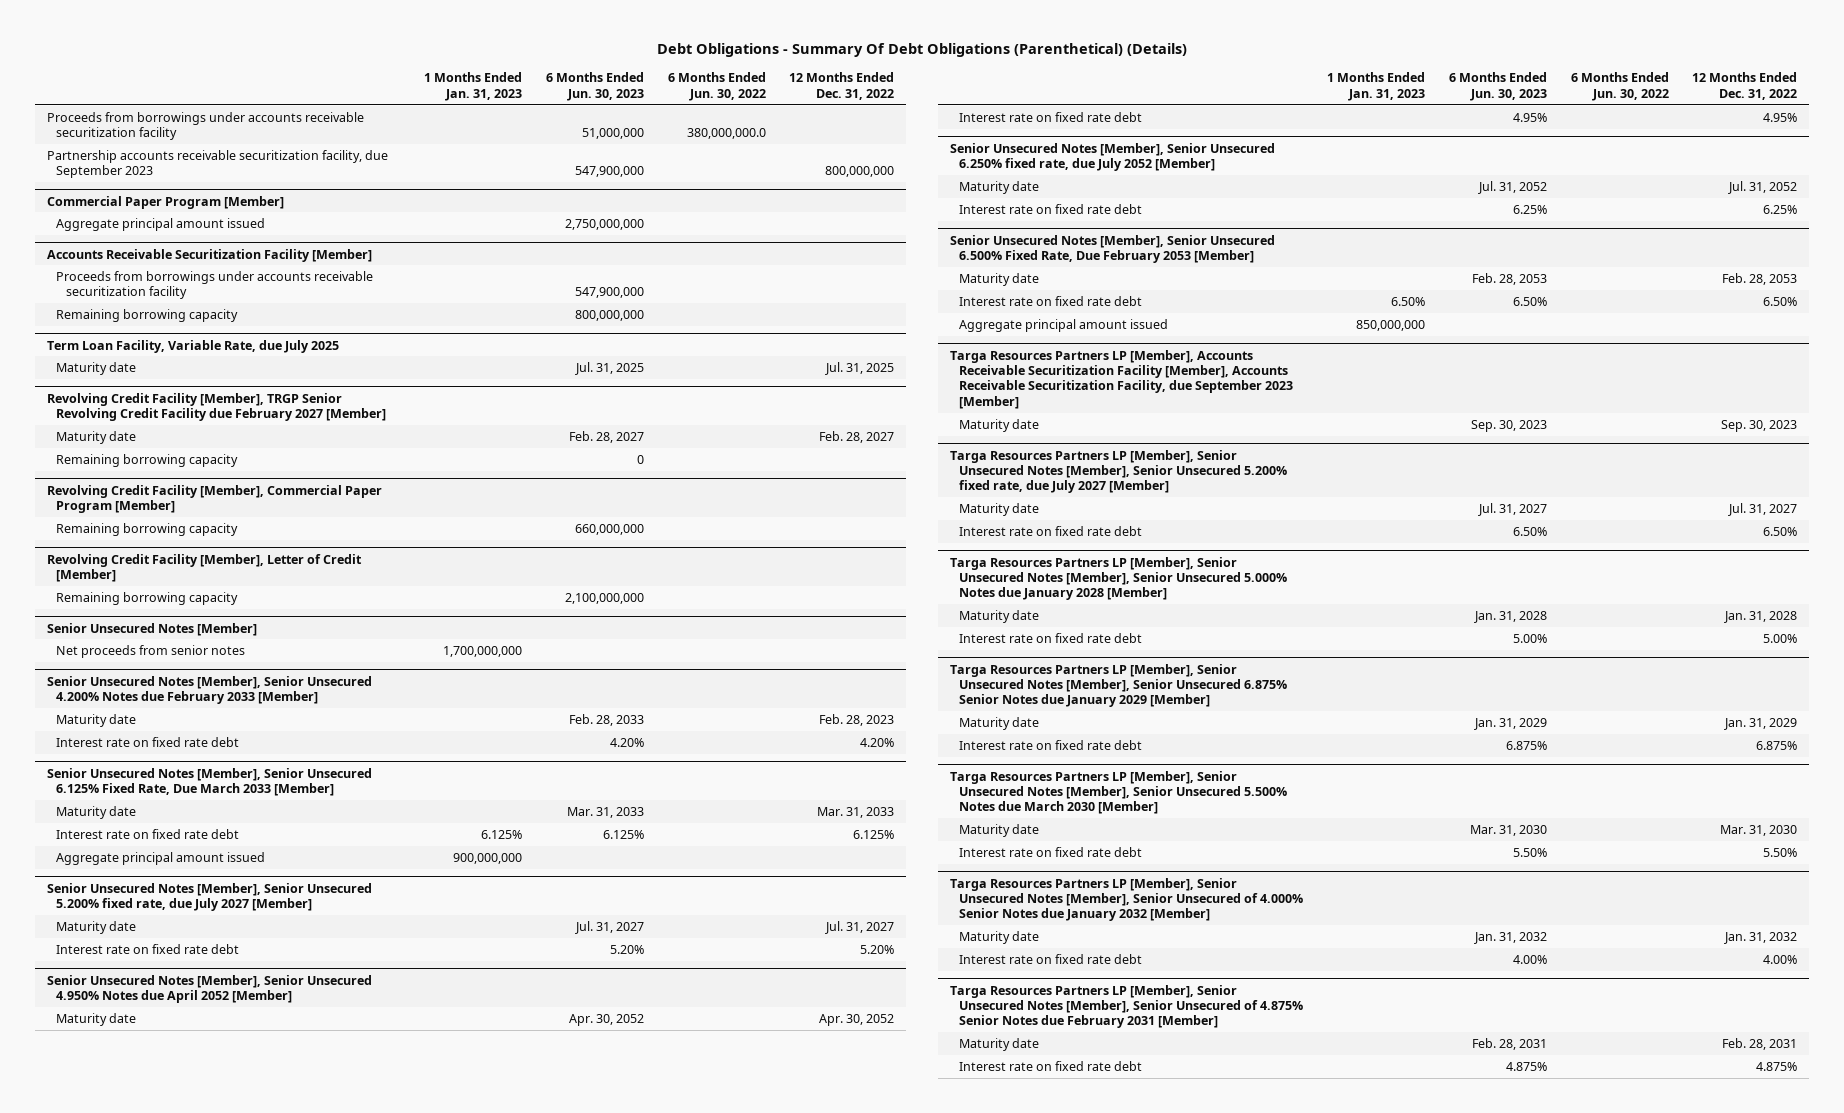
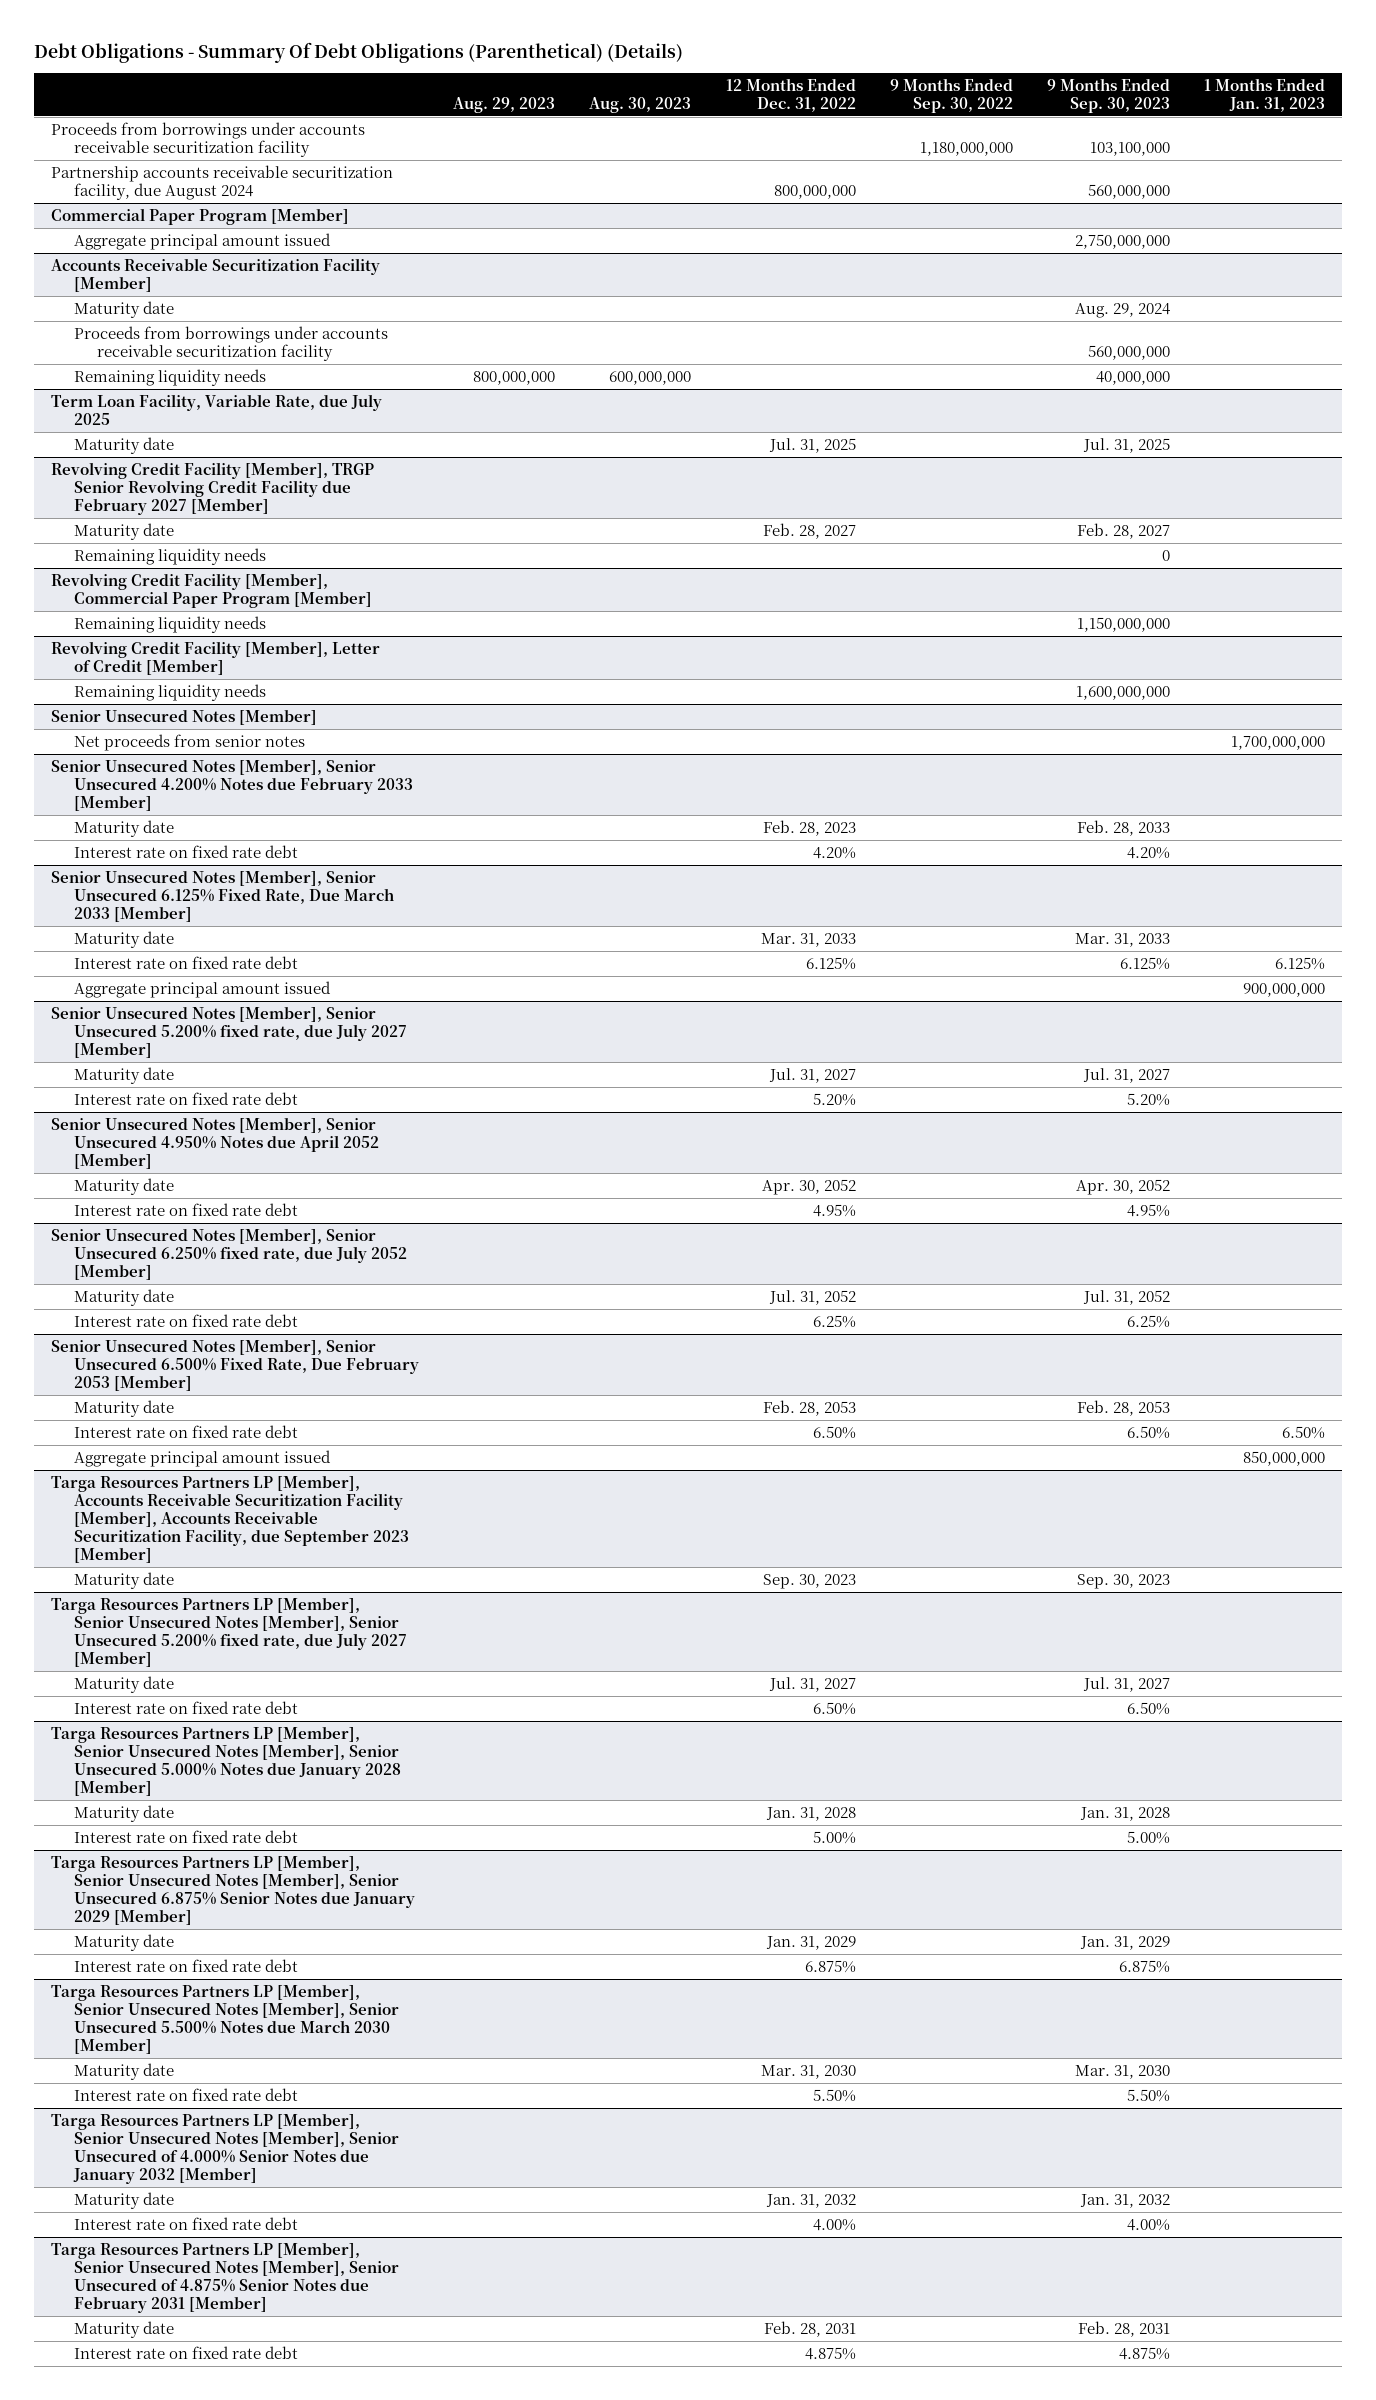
- | 1 Months Ended Jan. 31, 2023 | 6 Months Ended Jun. 30, 2023 | 6 Months Ended Jun. 30, 2022 | 12 Months Ended Dec. 31, 2022
+ | Aug. 29, 2023 | Aug. 30, 2023 | 12 Months Ended Dec. 31, 2022 | 9 Months Ended Sep. 30, 2022 | 9 Months Ended Sep. 30, 2023 | 1 Months Ended Jan. 31, 2023
- Partnership accounts receivable securitization facility, due September 2023 | | 547,900,000 | | 800,000,000
+ Partnership accounts receivable securitization facility, due August 2024 | | | 800,000,000 | | 560,000,000 |
@ Accounts Receivable Securitization Facility [Member]
+ Maturity date | | | | | Aug. 29, 2024 |
- Remaining borrowing capacity | | 800,000,000 | |
+ Remaining liquidity needs | 800,000,000 | 600,000,000 | | | 40,000,000 |
@ Revolving Credit Facility [Member], TRGP Senior Revolving Credit Facility due February 2027 [Member]
- Remaining borrowing capacity | | 0 | |
+ Remaining liquidity needs | | | | | 0 |
@ Revolving Credit Facility [Member], Commercial Paper Program [Member]
- Remaining borrowing capacity | | 660,000,000 | |
+ Remaining liquidity needs | | | | | 1,150,000,000 |
@ Revolving Credit Facility [Member], Letter of Credit [Member]
- Remaining borrowing capacity | | 2,100,000,000 | |
+ Remaining liquidity needs | | | | | 1,600,000,000 |

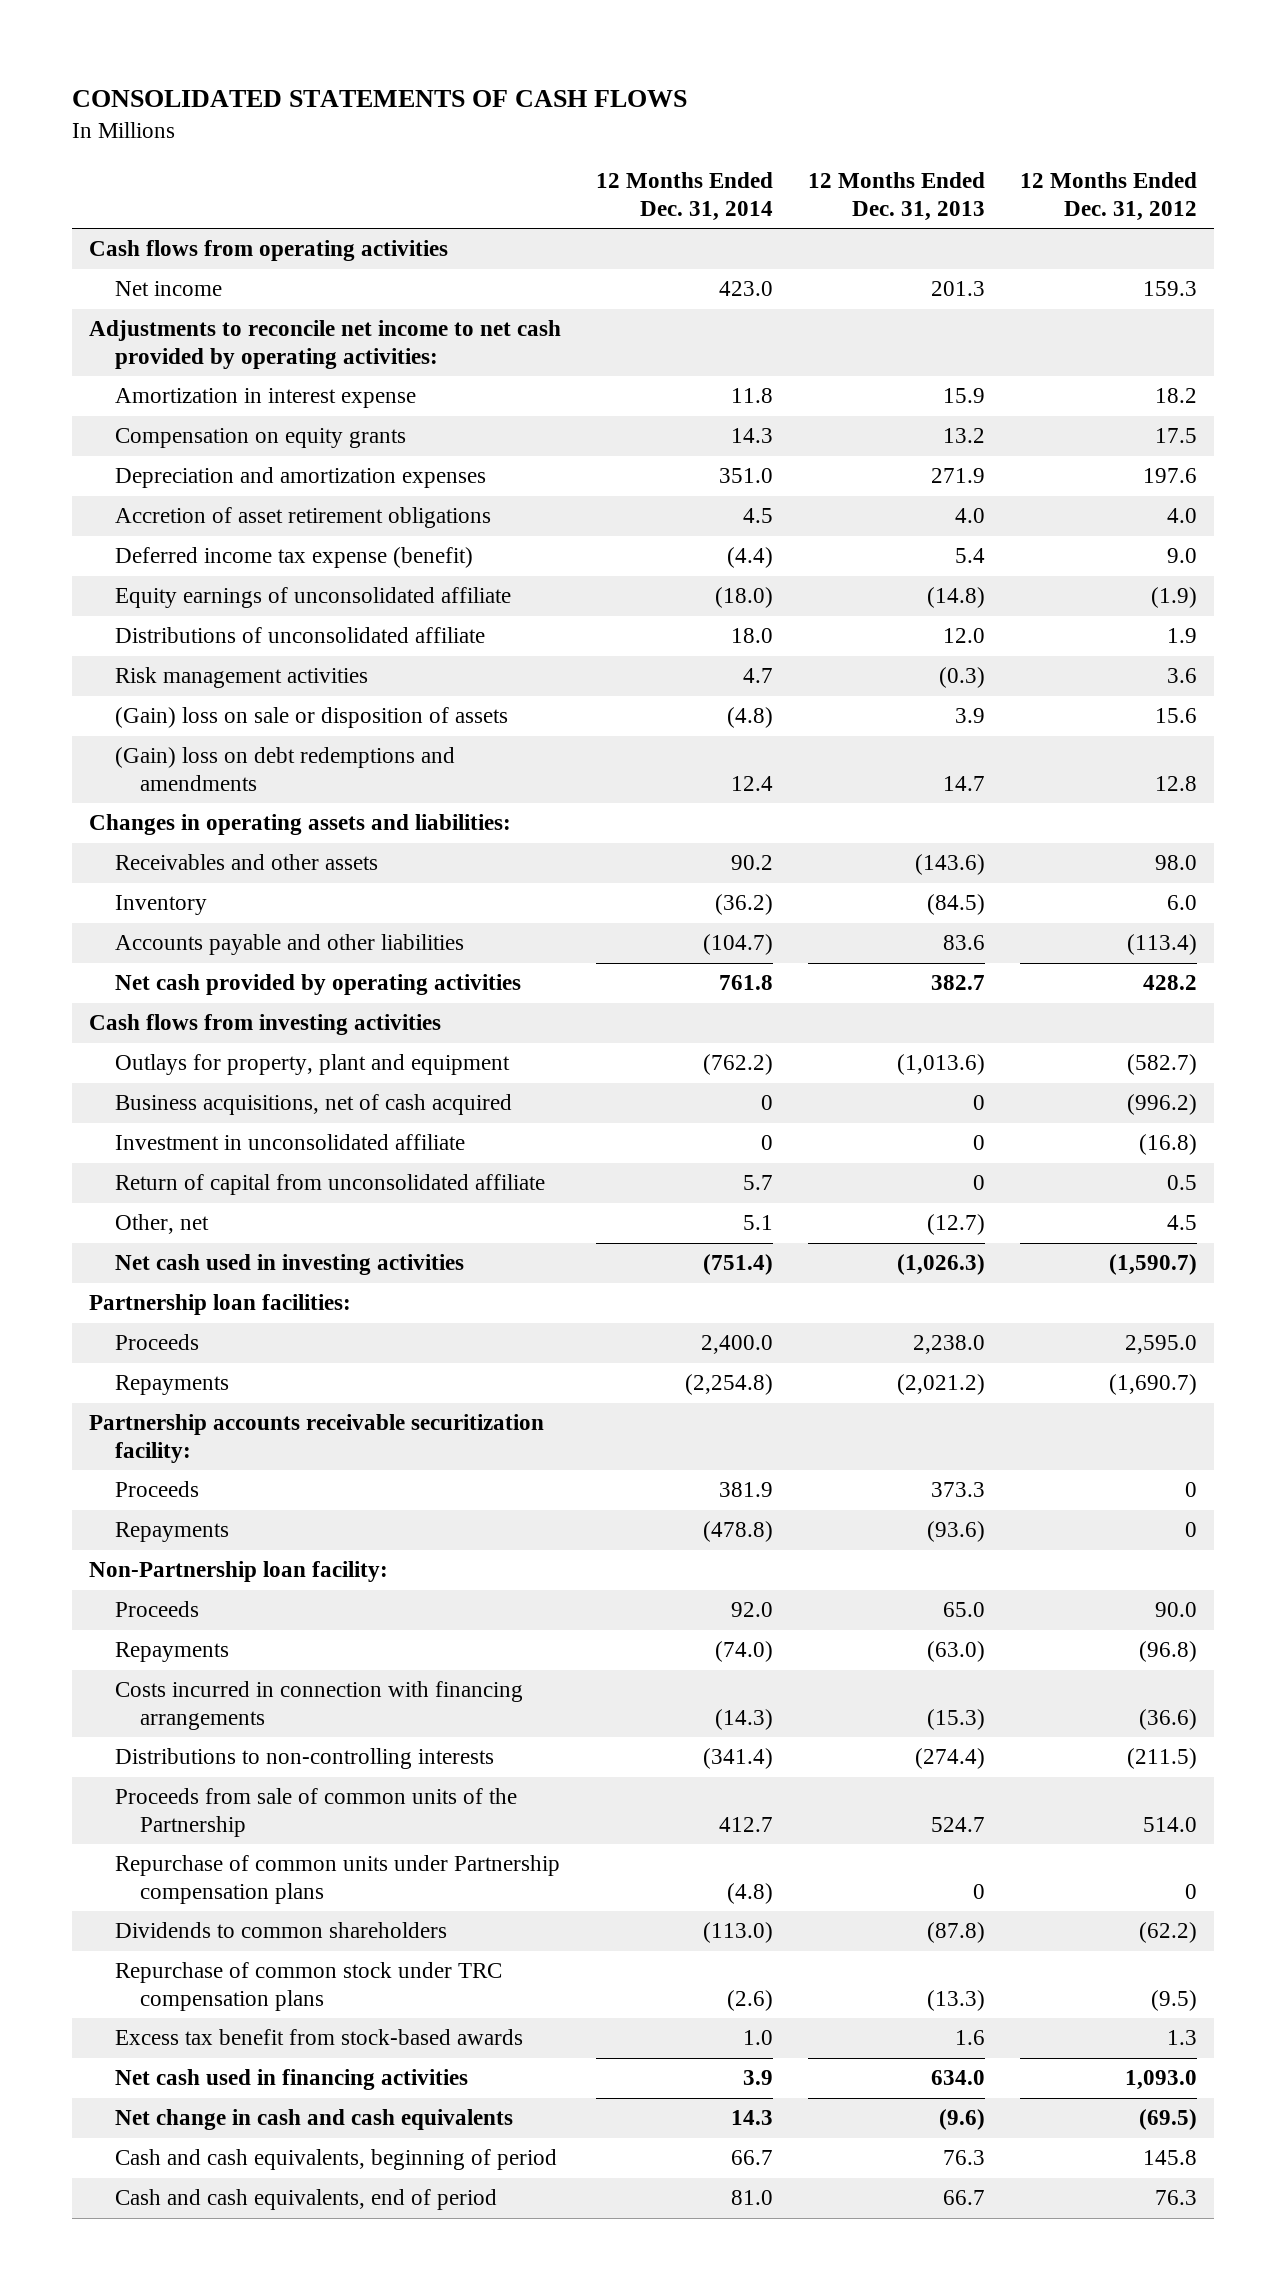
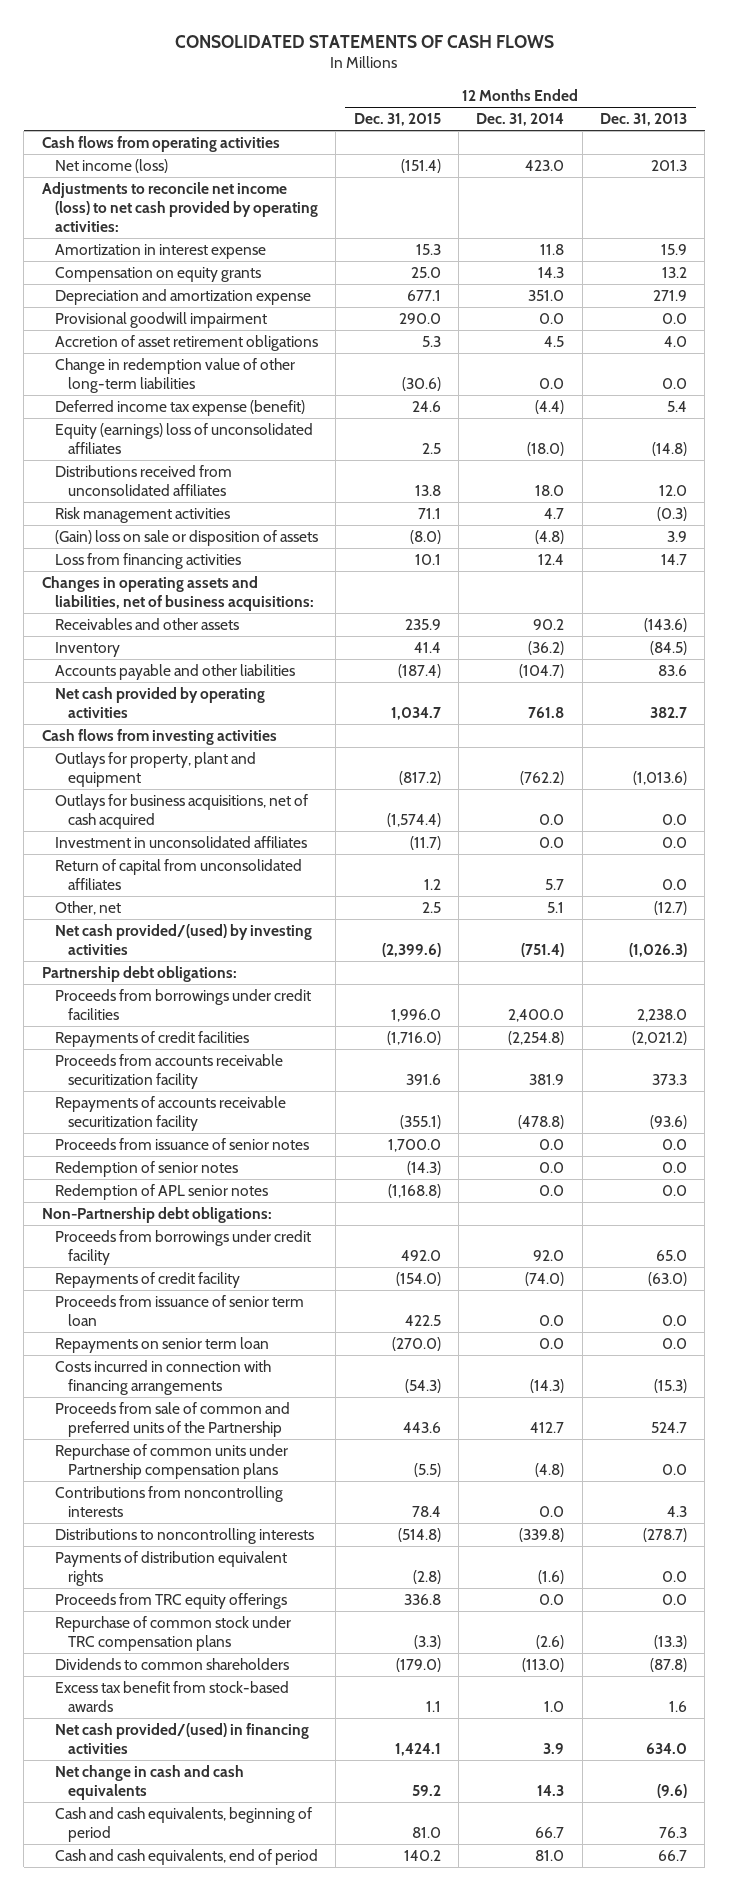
- | 12 Months Ended Dec. 31, 2014 | 12 Months Ended Dec. 31, 2013 | 12 Months Ended Dec. 31, 2012
+ | 12 Months Ended Dec. 31, 2015 | 12 Months Ended Dec. 31, 2014 | 12 Months Ended Dec. 31, 2013
- Net income | 423.0 | 201.3 | 159.3
- Adjustments to reconcile net income to net cash provided by operating activities:
+ Net income (loss) | (151.4) | 423.0 | 201.3
+ Adjustments to reconcile net income (loss) to net cash provided by operating activities:
- Depreciation and amortization expenses | 351.0 | 271.9 | 197.6
+ Depreciation and amortization expense | 677.1 | 351.0 | 271.9
+ Provisional goodwill impairment | 290.0 | 0.0 | 0.0
+ Change in redemption value of other long-term liabilities | (30.6) | 0.0 | 0.0
- Equity earnings of unconsolidated affiliate | (18.0) | (14.8) | (1.9)
- Distributions of unconsolidated affiliate | 18.0 | 12.0 | 1.9
+ Equity (earnings) loss of unconsolidated affiliates | 2.5 | (18.0) | (14.8)
+ Distributions received from unconsolidated affiliates | 13.8 | 18.0 | 12.0
- (Gain) loss on debt redemptions and amendments | 12.4 | 14.7 | 12.8
- Changes in operating assets and liabilities:
+ Loss from financing activities | 10.1 | 12.4 | 14.7
+ Changes in operating assets and liabilities, net of business acquisitions:
- Business acquisitions, net of cash acquired | 0 | 0 | (996.2)
- Investment in unconsolidated affiliate | 0 | 0 | (16.8)
- Return of capital from unconsolidated affiliate | 5.7 | 0 | 0.5
+ Outlays for business acquisitions, net of cash acquired | (1,574.4) | 0.0 | 0.0
+ Investment in unconsolidated affiliates | (11.7) | 0.0 | 0.0
+ Return of capital from unconsolidated affiliates | 1.2 | 5.7 | 0.0
- Net cash used in investing activities | (751.4) | (1,026.3) | (1,590.7)
- Partnership loan facilities:
- Proceeds | 2,400.0 | 2,238.0 | 2,595.0
- Repayments | (2,254.8) | (2,021.2) | (1,690.7)
- Partnership accounts receivable securitization facility:
- Proceeds | 381.9 | 373.3 | 0
- Repayments | (478.8) | (93.6) | 0
- Non-Partnership loan facility:
- Proceeds | 92.0 | 65.0 | 90.0
- Repayments | (74.0) | (63.0) | (96.8)
+ Net cash provided/(used) by investing activities | (2,399.6) | (751.4) | (1,026.3)
+ Partnership debt obligations:
+ Proceeds from borrowings under credit facilities | 1,996.0 | 2,400.0 | 2,238.0
+ Repayments of credit facilities | (1,716.0) | (2,254.8) | (2,021.2)
+ Proceeds from accounts receivable securitization facility | 391.6 | 381.9 | 373.3
+ Repayments of accounts receivable securitization facility | (355.1) | (478.8) | (93.6)
+ Proceeds from issuance of senior notes | 1,700.0 | 0.0 | 0.0
+ Redemption of senior notes | (14.3) | 0.0 | 0.0
+ Redemption of APL senior notes | (1,168.8) | 0.0 | 0.0
+ Non-Partnership debt obligations:
+ Proceeds from borrowings under credit facility | 492.0 | 92.0 | 65.0
+ Repayments of credit facility | (154.0) | (74.0) | (63.0)
+ Proceeds from issuance of senior term loan | 422.5 | 0.0 | 0.0
+ Repayments on senior term loan | (270.0) | 0.0 | 0.0
- Distributions to non-controlling interests | (341.4) | (274.4) | (211.5)
- Proceeds from sale of common units of the Partnership | 412.7 | 524.7 | 514.0
- Repurchase of common units under Partnership compensation plans | (4.8) | 0 | 0
+ Proceeds from sale of common and preferred units of the Partnership | 443.6 | 412.7 | 524.7
+ Repurchase of common units under Partnership compensation plans | (5.5) | (4.8) | 0.0
+ Contributions from noncontrolling interests | 78.4 | 0.0 | 4.3
+ Distributions to noncontrolling interests | (514.8) | (339.8) | (278.7)
+ Payments of distribution equivalent rights | (2.8) | (1.6) | 0.0
+ Proceeds from TRC equity offerings | 336.8 | 0.0 | 0.0
moved down: Dividends to common shareholders | (179.0) | (113.0) | (87.8)
- Net cash used in financing activities | 3.9 | 634.0 | 1,093.0
+ Net cash provided/(used) in financing activities | 1,424.1 | 3.9 | 634.0

